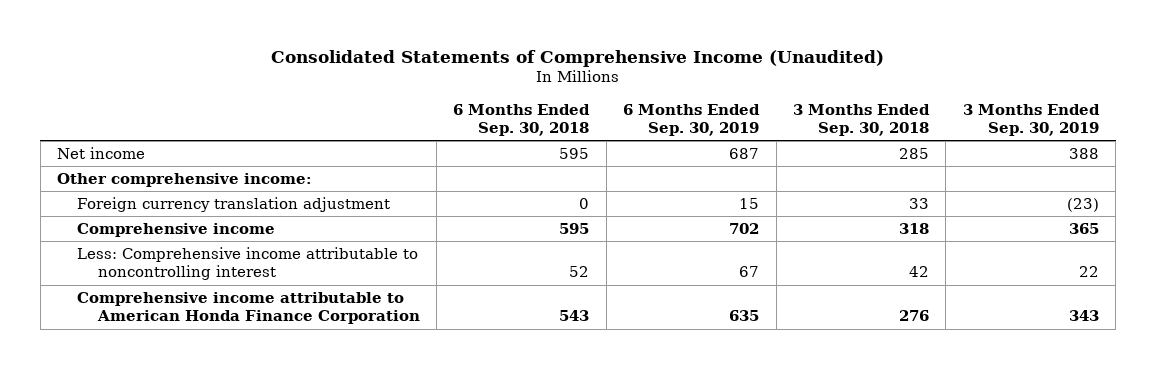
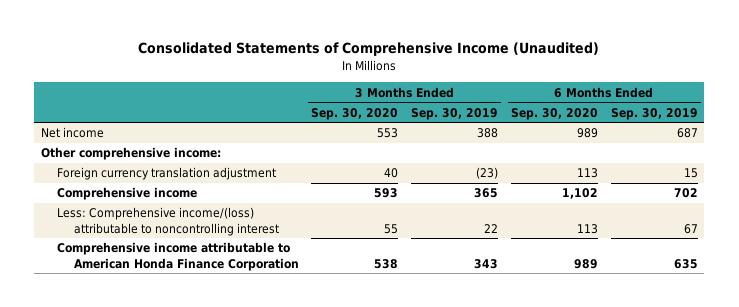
- | 6 Months Ended Sep. 30, 2018 | 6 Months Ended Sep. 30, 2019 | 3 Months Ended Sep. 30, 2018 | 3 Months Ended Sep. 30, 2019
+ | 3 Months Ended Sep. 30, 2020 | 3 Months Ended Sep. 30, 2019 | 6 Months Ended Sep. 30, 2020 | 6 Months Ended Sep. 30, 2019
- Less: Comprehensive income attributable to noncontrolling interest | 52 | 67 | 42 | 22
+ Less: Comprehensive income/(loss) attributable to noncontrolling interest | 55 | 22 | 113 | 67

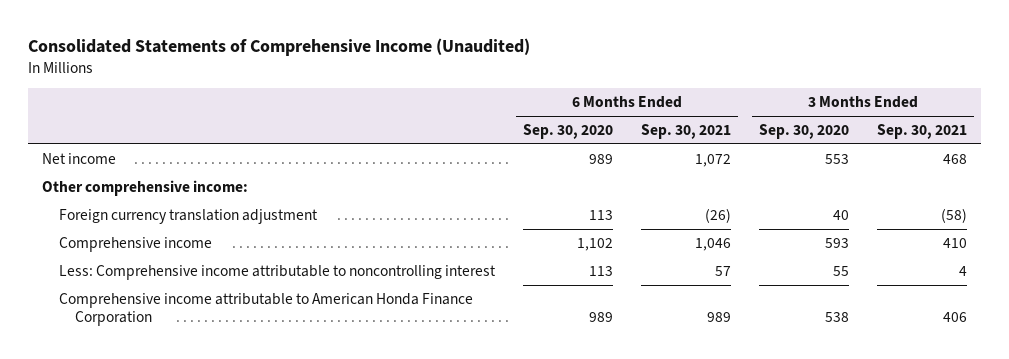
- | 3 Months Ended Sep. 30, 2020 | 3 Months Ended Sep. 30, 2019 | 6 Months Ended Sep. 30, 2020 | 6 Months Ended Sep. 30, 2019
+ | 6 Months Ended Sep. 30, 2020 | 6 Months Ended Sep. 30, 2021 | 3 Months Ended Sep. 30, 2020 | 3 Months Ended Sep. 30, 2021
- Less: Comprehensive income/(loss) attributable to noncontrolling interest | 55 | 22 | 113 | 67
+ Less: Comprehensive income attributable to noncontrolling interest | 113 | 57 | 55 | 4

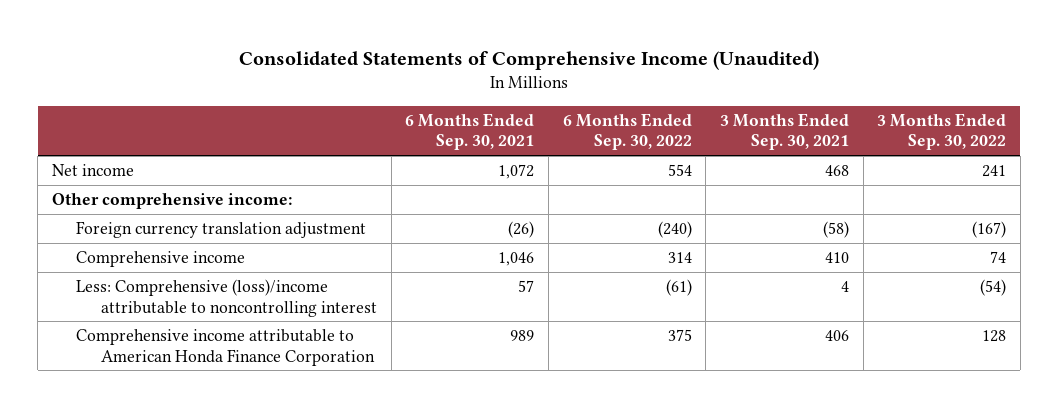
- | 6 Months Ended Sep. 30, 2020 | 6 Months Ended Sep. 30, 2021 | 3 Months Ended Sep. 30, 2020 | 3 Months Ended Sep. 30, 2021
+ | 6 Months Ended Sep. 30, 2021 | 6 Months Ended Sep. 30, 2022 | 3 Months Ended Sep. 30, 2021 | 3 Months Ended Sep. 30, 2022
- Less: Comprehensive income attributable to noncontrolling interest | 113 | 57 | 55 | 4
+ Less: Comprehensive (loss)/income attributable to noncontrolling interest | 57 | (61) | 4 | (54)

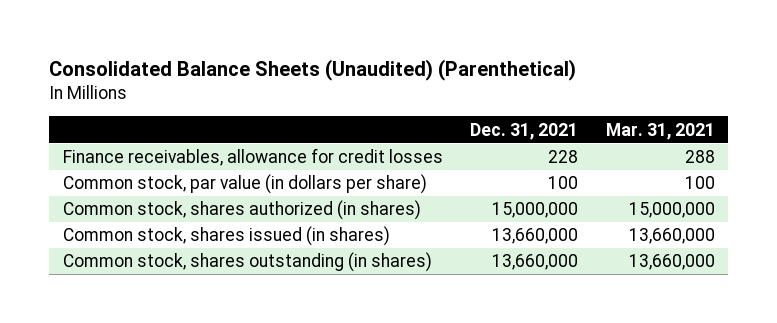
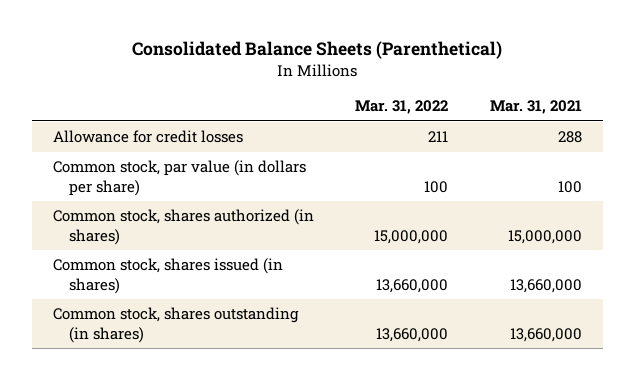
- Consolidated Balance Sheets (Unaudited) (Parenthetical)
+ Consolidated Balance Sheets (Parenthetical)
- | Dec. 31, 2021 | Mar. 31, 2021
+ | Mar. 31, 2022 | Mar. 31, 2021
- Finance receivables, allowance for credit losses | 228 | 288
+ Allowance for credit losses | 211 | 288

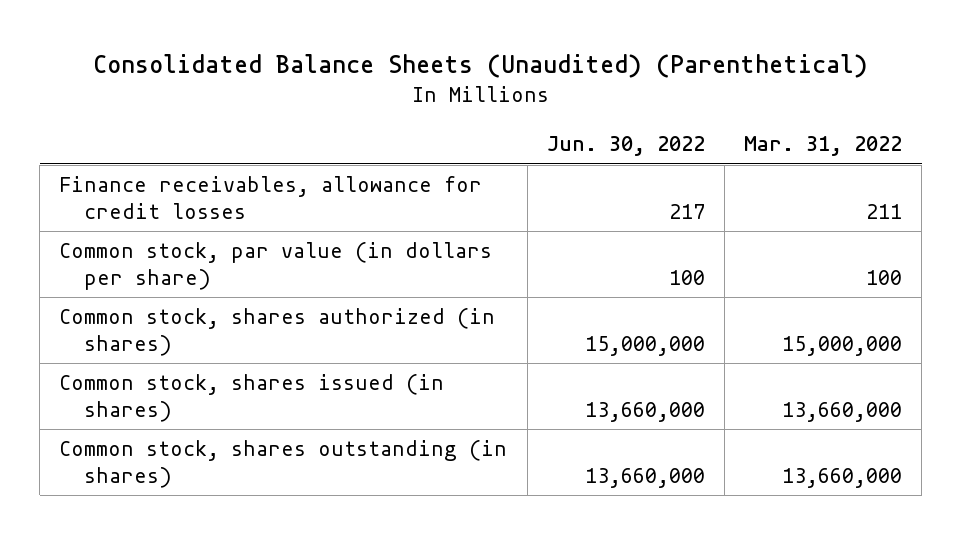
- Consolidated Balance Sheets (Parenthetical)
+ Consolidated Balance Sheets (Unaudited) (Parenthetical)
- | Mar. 31, 2022 | Mar. 31, 2021
+ | Jun. 30, 2022 | Mar. 31, 2022
- Allowance for credit losses | 211 | 288
+ Finance receivables, allowance for credit losses | 217 | 211

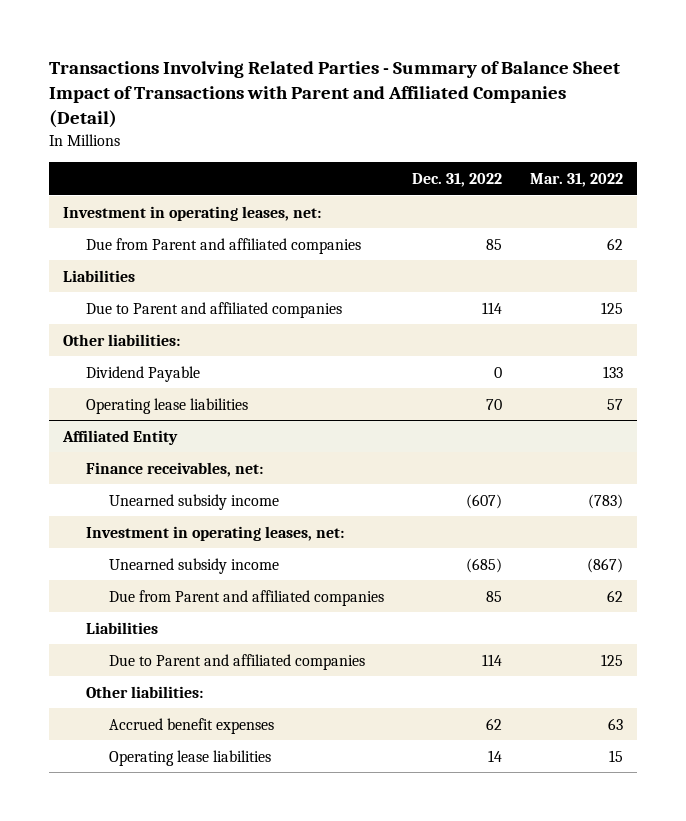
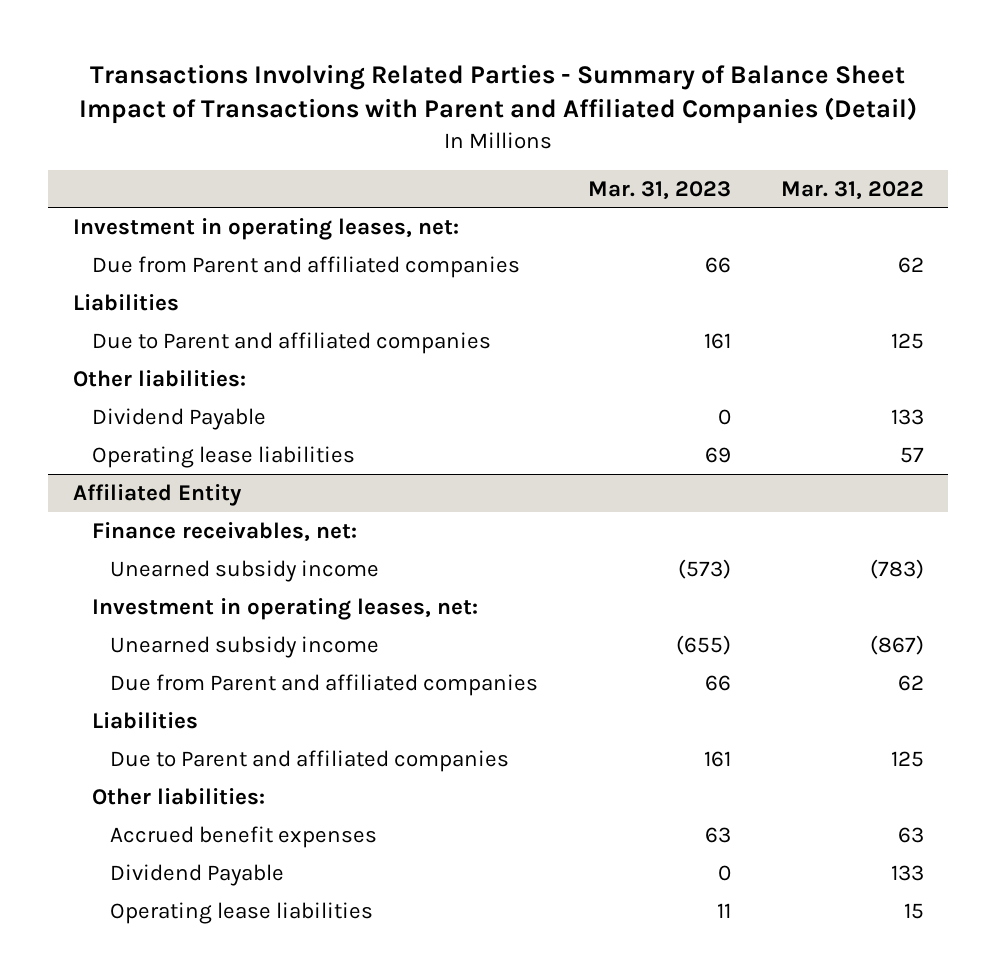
- | Dec. 31, 2022 | Mar. 31, 2022
+ | Mar. 31, 2023 | Mar. 31, 2022
@ Affiliated Entity
+ Dividend Payable | 0 | 133

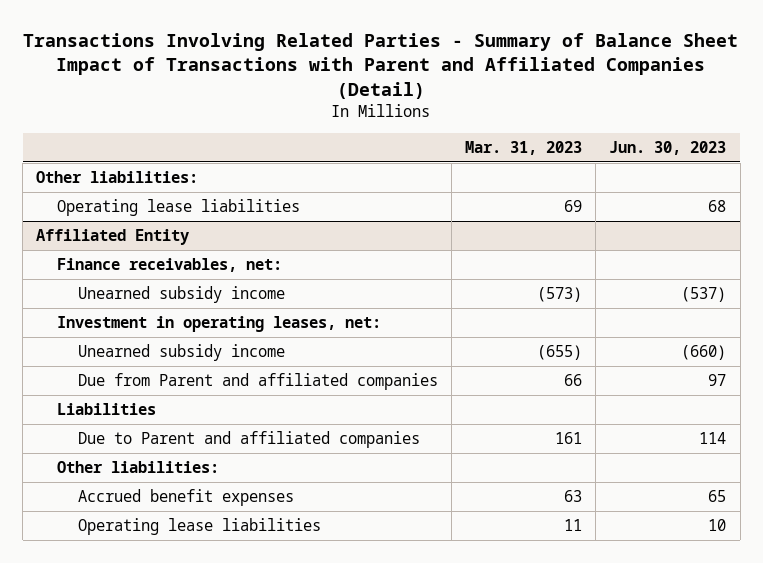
- | Mar. 31, 2023 | Mar. 31, 2022
+ | Mar. 31, 2023 | Jun. 30, 2023
- Investment in operating leases, net:
- Due from Parent and affiliated companies | 66 | 62
- Liabilities
- Due to Parent and affiliated companies | 161 | 125
- Dividend Payable | 0 | 133
@ Affiliated Entity
- Dividend Payable | 0 | 133

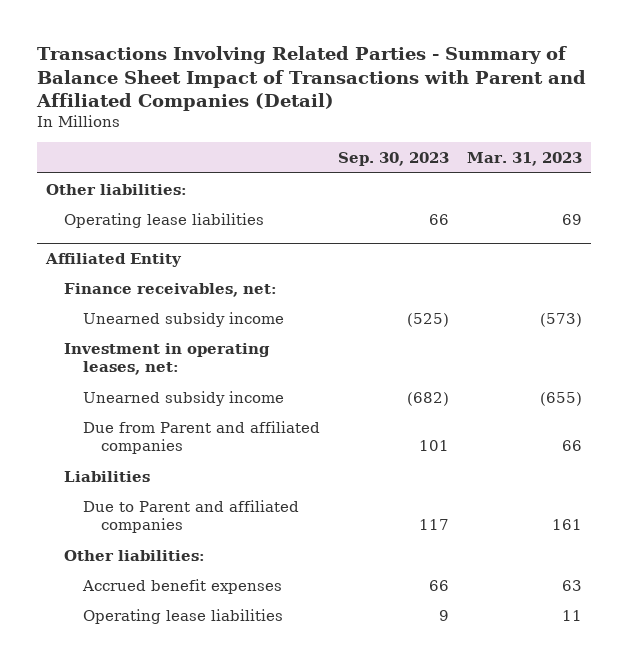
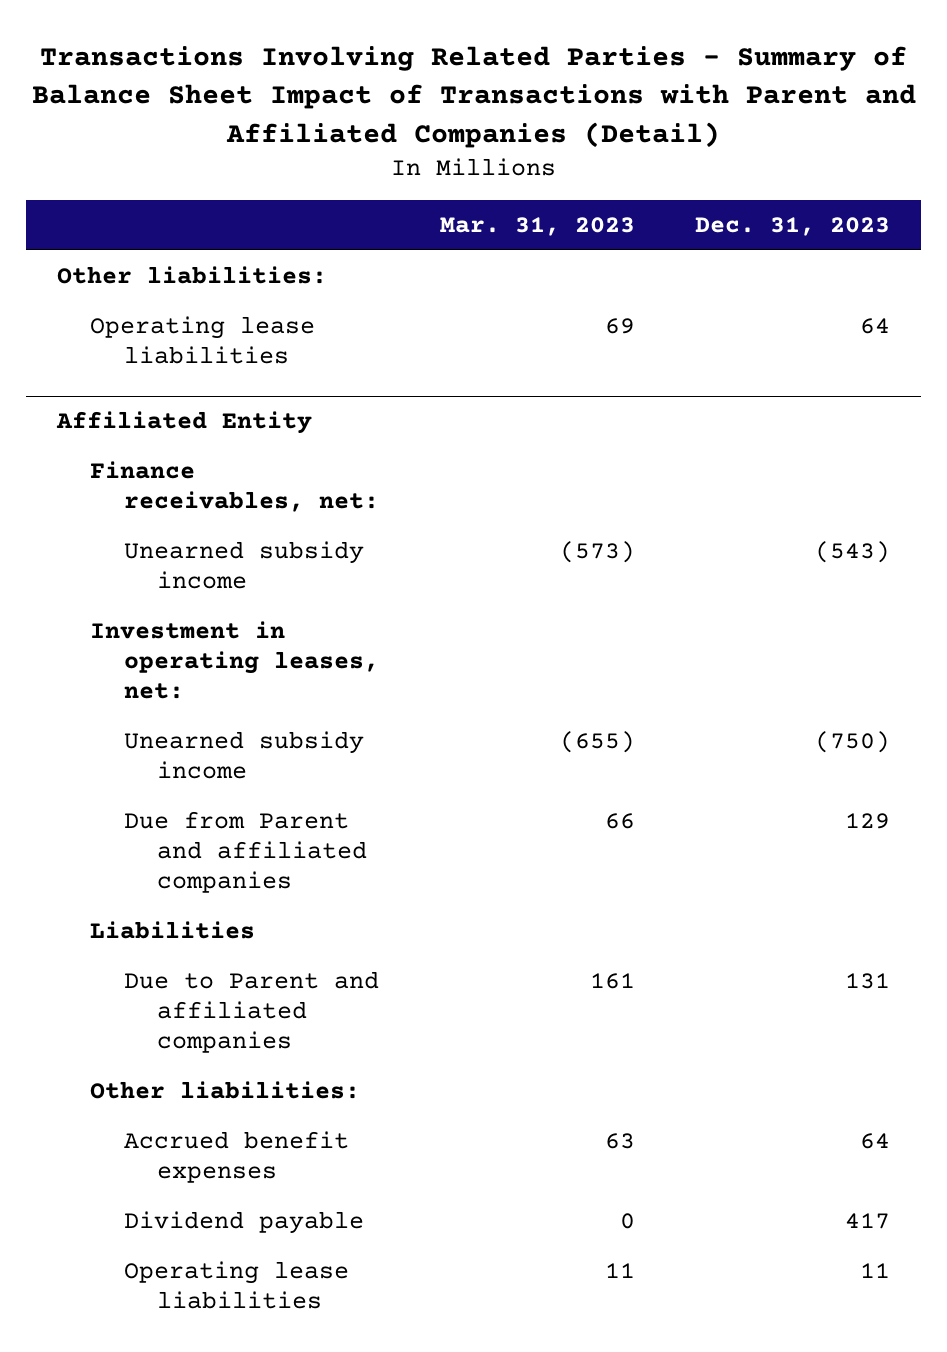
- | Sep. 30, 2023 | Mar. 31, 2023
+ | Mar. 31, 2023 | Dec. 31, 2023
@ Affiliated Entity
+ Dividend payable | 0 | 417

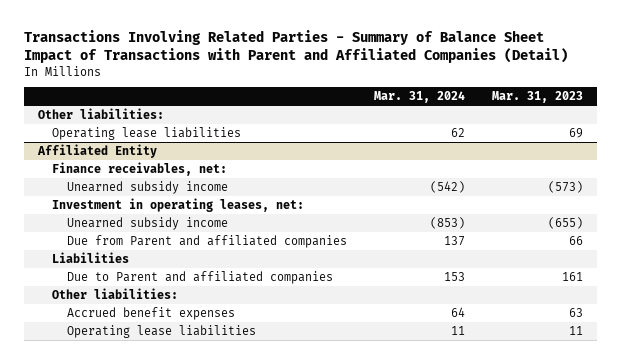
- | Mar. 31, 2023 | Dec. 31, 2023
+ | Mar. 31, 2024 | Mar. 31, 2023
@ Affiliated Entity
- Dividend payable | 0 | 417

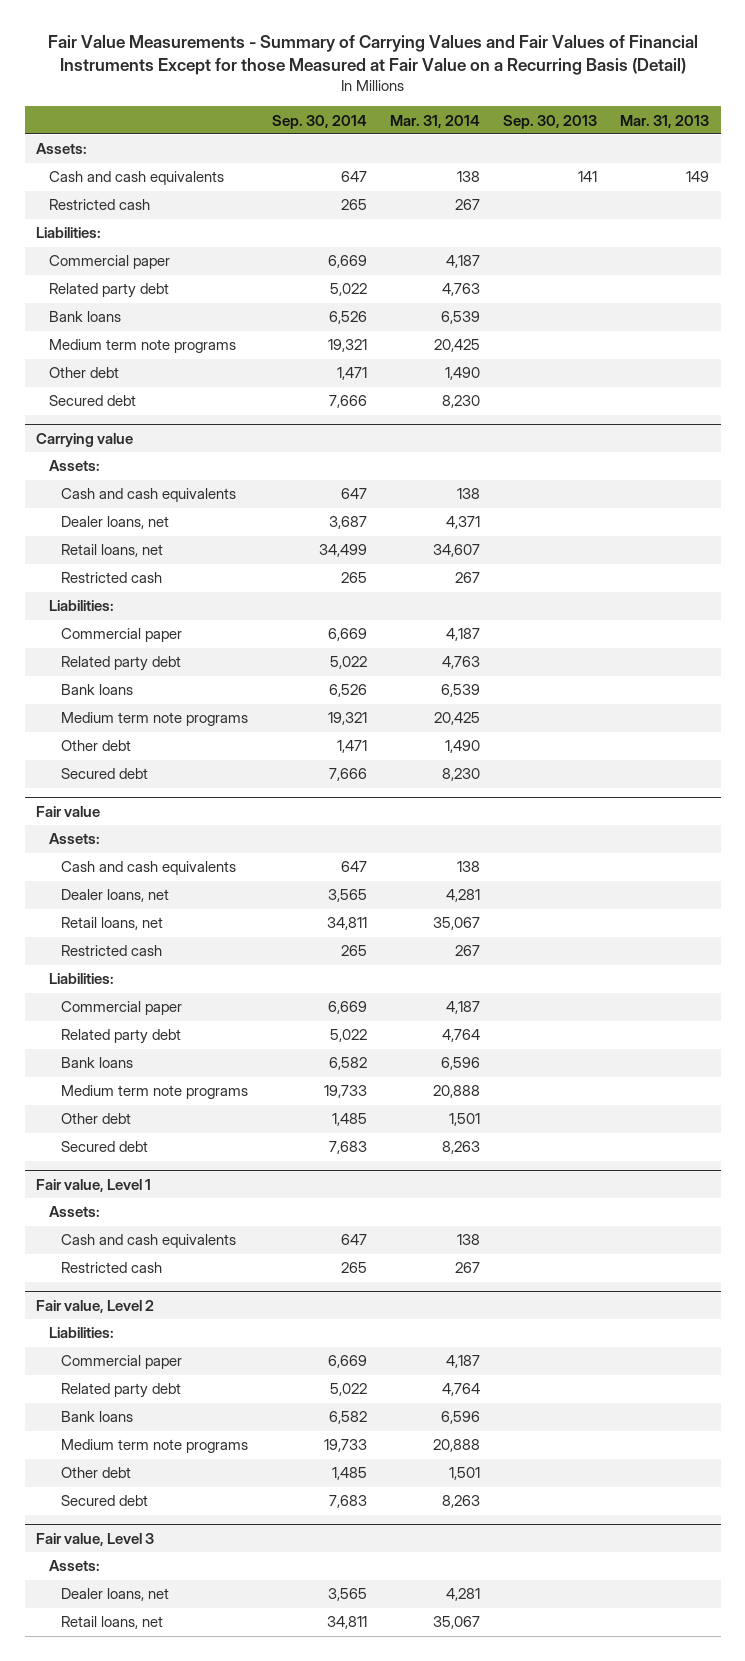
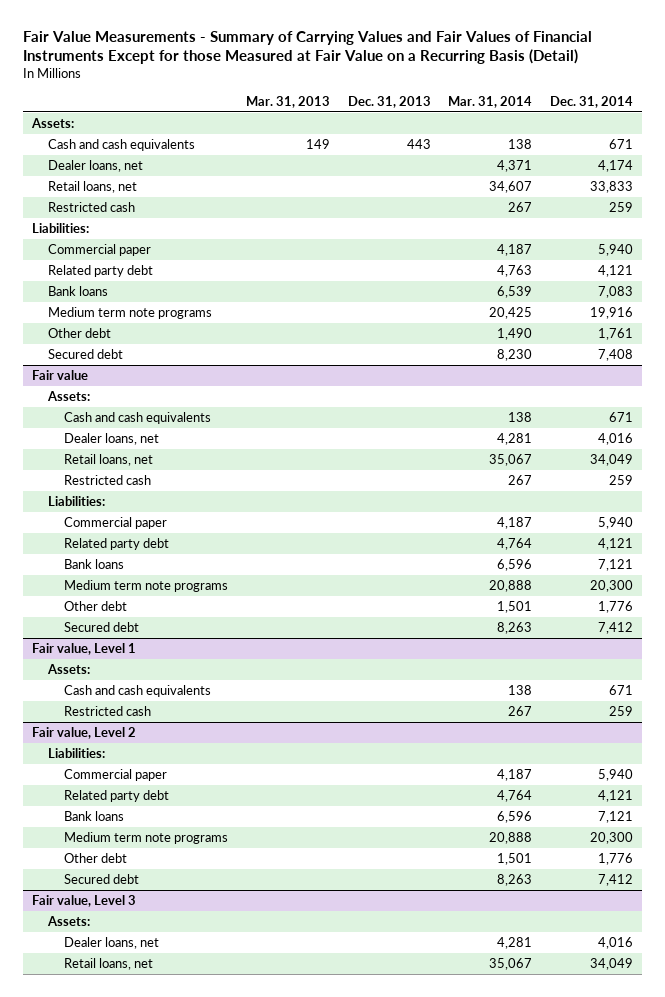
- | Sep. 30, 2014 | Mar. 31, 2014 | Sep. 30, 2013 | Mar. 31, 2013
+ | Mar. 31, 2013 | Dec. 31, 2013 | Mar. 31, 2014 | Dec. 31, 2014
- Restricted cash | 265 | 267 | |
- Liabilities:
- Commercial paper | 6,669 | 4,187 | |
- Related party debt | 5,022 | 4,763 | |
- Bank loans | 6,526 | 6,539 | |
- Medium term note programs | 19,321 | 20,425 | |
- Other debt | 1,471 | 1,490 | |
- Secured debt | 7,666 | 8,230 | |
- Carrying value
- Assets:
- Cash and cash equivalents | 647 | 138 | |

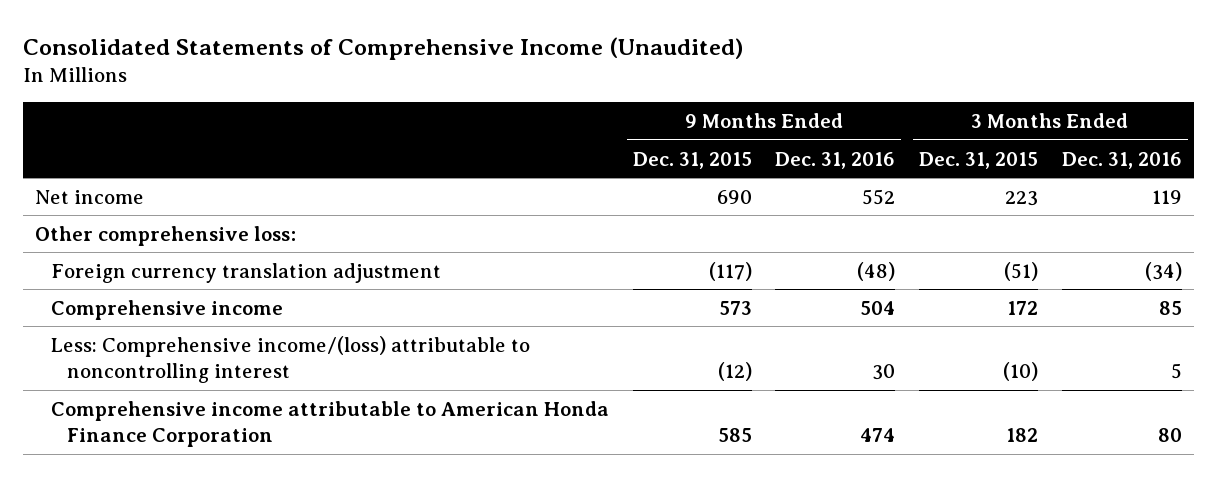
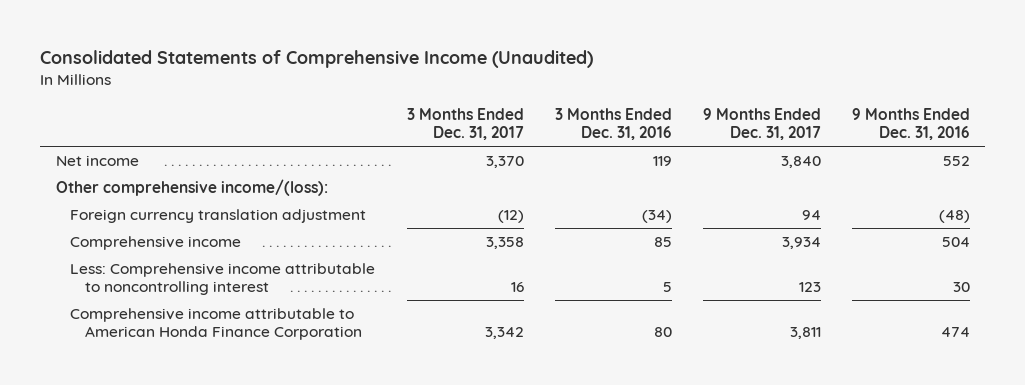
- | 9 Months Ended Dec. 31, 2015 | 9 Months Ended Dec. 31, 2016 | 3 Months Ended Dec. 31, 2015 | 3 Months Ended Dec. 31, 2016
+ | 3 Months Ended Dec. 31, 2017 | 3 Months Ended Dec. 31, 2016 | 9 Months Ended Dec. 31, 2017 | 9 Months Ended Dec. 31, 2016
- Other comprehensive loss:
+ Other comprehensive income/(loss):
- Less: Comprehensive income/(loss) attributable to noncontrolling interest | (12) | 30 | (10) | 5
+ Less: Comprehensive income attributable to noncontrolling interest | 16 | 5 | 123 | 30

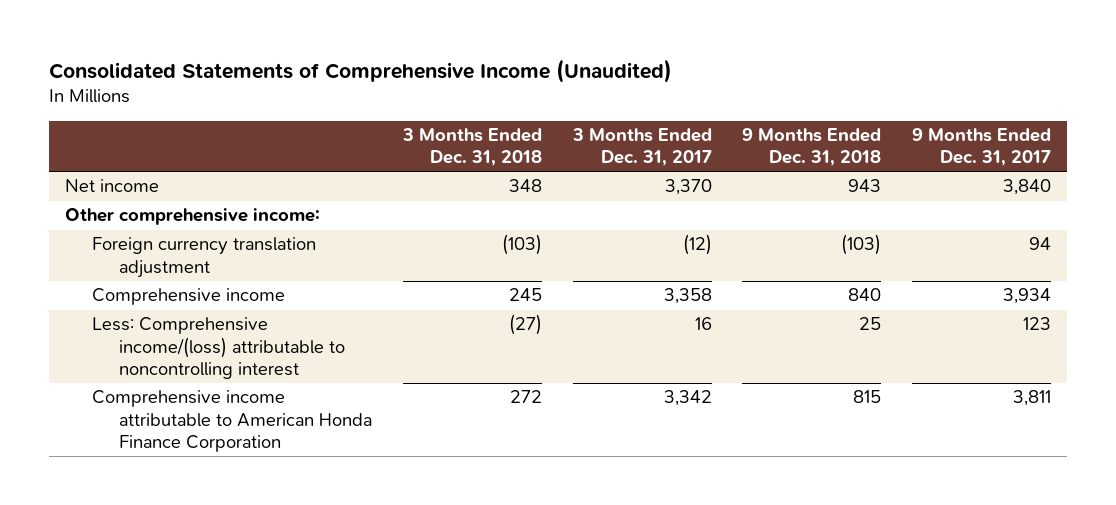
- | 3 Months Ended Dec. 31, 2017 | 3 Months Ended Dec. 31, 2016 | 9 Months Ended Dec. 31, 2017 | 9 Months Ended Dec. 31, 2016
+ | 3 Months Ended Dec. 31, 2018 | 3 Months Ended Dec. 31, 2017 | 9 Months Ended Dec. 31, 2018 | 9 Months Ended Dec. 31, 2017
- Other comprehensive income/(loss):
+ Other comprehensive income:
- Less: Comprehensive income attributable to noncontrolling interest | 16 | 5 | 123 | 30
+ Less: Comprehensive income/(loss) attributable to noncontrolling interest | (27) | 16 | 25 | 123

